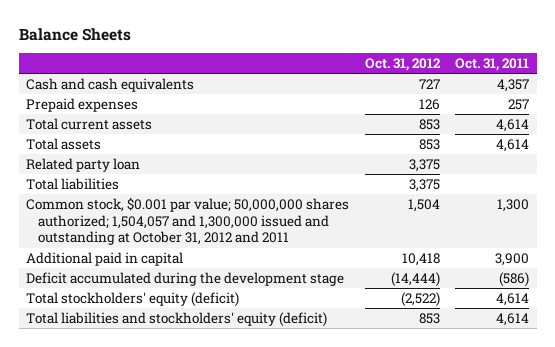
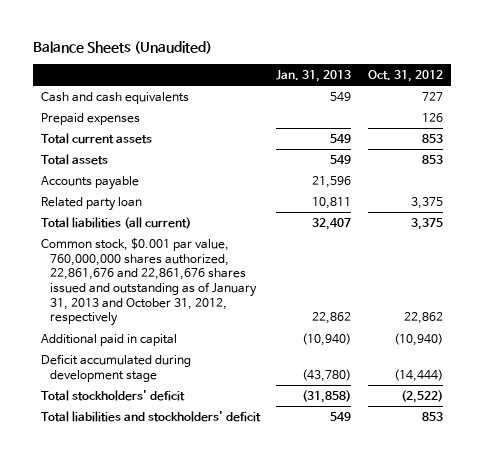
- Balance Sheets
+ Balance Sheets (Unaudited)
- | Oct. 31, 2012 | Oct. 31, 2011
+ | Jan. 31, 2013 | Oct. 31, 2012
+ Accounts payable | 21,596 |
- Total liabilities | 3,375 |
- Common stock, $0.001 par value; 50,000,000 shares authorized; 1,504,057 and 1,300,000 issued and outstanding at October 31, 2012 and 2011 | 1,504 | 1,300
- Additional paid in capital | 10,418 | 3,900
- Deficit accumulated during the development stage | (14,444) | (586)
- Total stockholders' equity (deficit) | (2,522) | 4,614
- Total liabilities and stockholders' equity (deficit) | 853 | 4,614
+ Total liabilities (all current) | 32,407 | 3,375
+ Common stock, $0.001 par value, 760,000,000 shares authorized, 22,861,676 and 22,861,676 shares issued and outstanding as of January 31, 2013 and October 31, 2012, respectively | 22,862 | 22,862
+ Additional paid in capital | (10,940) | (10,940)
+ Deficit accumulated during development stage | (43,780) | (14,444)
+ Total stockholders' deficit | (31,858) | (2,522)
+ Total liabilities and stockholders' deficit | 549 | 853

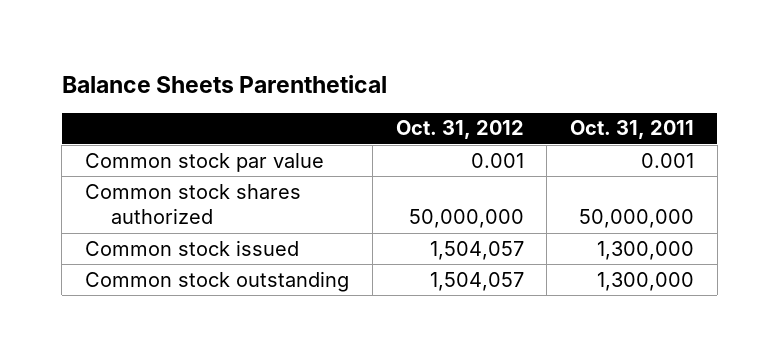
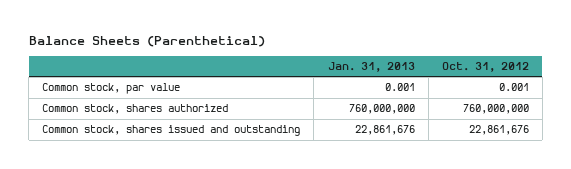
- Balance Sheets Parenthetical
+ Balance Sheets (Parenthetical)
- | Oct. 31, 2012 | Oct. 31, 2011
+ | Jan. 31, 2013 | Oct. 31, 2012
- Common stock par value | 0.001 | 0.001
- Common stock shares authorized | 50,000,000 | 50,000,000
- Common stock issued | 1,504,057 | 1,300,000
- Common stock outstanding | 1,504,057 | 1,300,000
+ Common stock, par value | 0.001 | 0.001
+ Common stock, shares authorized | 760,000,000 | 760,000,000
+ Common stock, shares issued and outstanding | 22,861,676 | 22,861,676

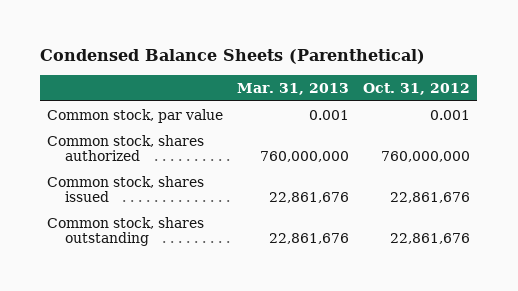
- Balance Sheets (Parenthetical)
+ Condensed Balance Sheets (Parenthetical)
- | Jan. 31, 2013 | Oct. 31, 2012
+ | Mar. 31, 2013 | Oct. 31, 2012
- Common stock, shares issued and outstanding | 22,861,676 | 22,861,676
+ Common stock, shares issued | 22,861,676 | 22,861,676
+ Common stock, shares outstanding | 22,861,676 | 22,861,676

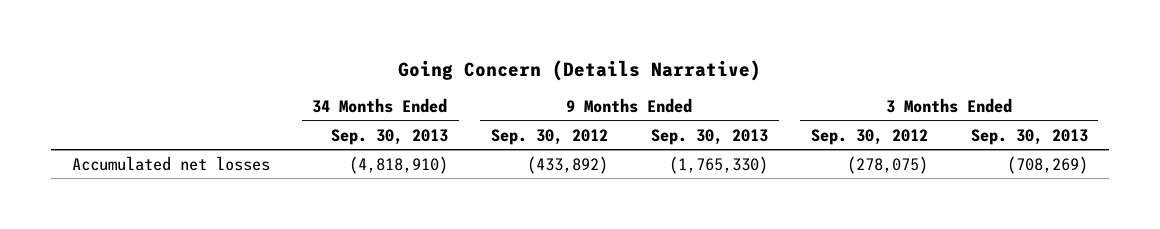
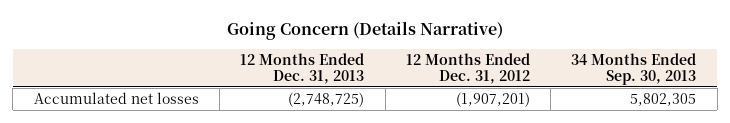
- | 34 Months Ended Sep. 30, 2013 | 9 Months Ended Sep. 30, 2012 | 9 Months Ended Sep. 30, 2013 | 3 Months Ended Sep. 30, 2012 | 3 Months Ended Sep. 30, 2013
+ | 12 Months Ended Dec. 31, 2013 | 12 Months Ended Dec. 31, 2012 | 34 Months Ended Sep. 30, 2013
- Accumulated net losses | (4,818,910) | (433,892) | (1,765,330) | (278,075) | (708,269)
+ Accumulated net losses | (2,748,725) | (1,907,201) | 5,802,305

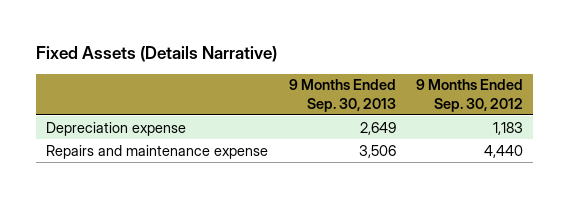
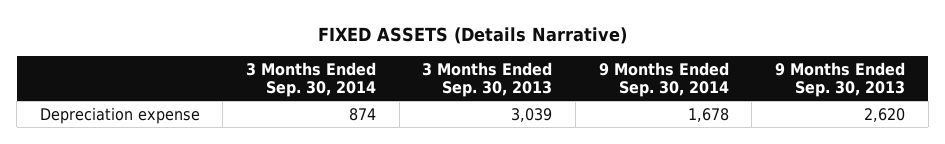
- Fixed Assets (Details Narrative)
+ FIXED ASSETS (Details Narrative)
- | 9 Months Ended Sep. 30, 2013 | 9 Months Ended Sep. 30, 2012
+ | 3 Months Ended Sep. 30, 2014 | 3 Months Ended Sep. 30, 2013 | 9 Months Ended Sep. 30, 2014 | 9 Months Ended Sep. 30, 2013
- Depreciation expense | 2,649 | 1,183
- Repairs and maintenance expense | 3,506 | 4,440
+ Depreciation expense | 874 | 3,039 | 1,678 | 2,620

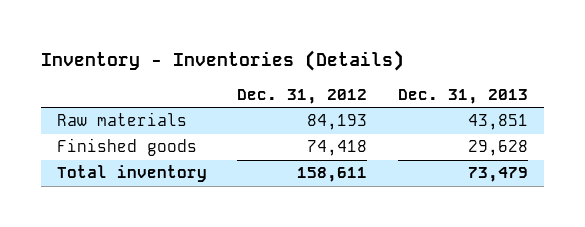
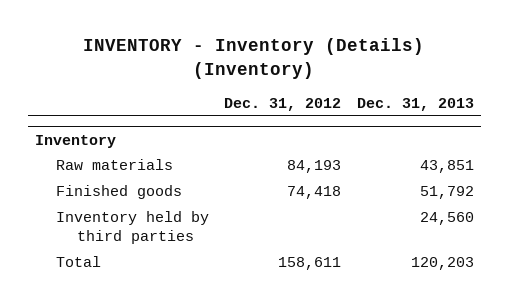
- Inventory - Inventories (Details)
+ INVENTORY - Inventory (Details) (Inventory)
+ Inventory
- Finished goods | 74,418 | 29,628
- Total inventory | 158,611 | 73,479
+ Finished goods | 74,418 | 51,792
+ Inventory held by third parties | | 24,560
+ Total | 158,611 | 120,203

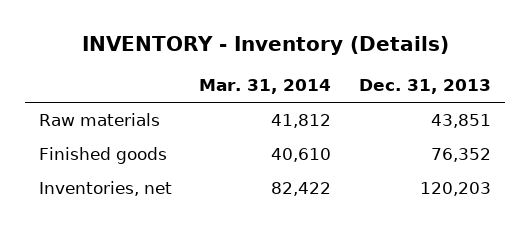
- INVENTORY - Inventory (Details) (Inventory)
+ INVENTORY - Inventory (Details)
- | Dec. 31, 2012 | Dec. 31, 2013
+ | Mar. 31, 2014 | Dec. 31, 2013
- Inventory
- Finished goods | 74,418 | 51,792
- Inventory held by third parties | | 24,560
- Total | 158,611 | 120,203
+ Finished goods | 40,610 | 76,352
+ Inventories, net | 82,422 | 120,203

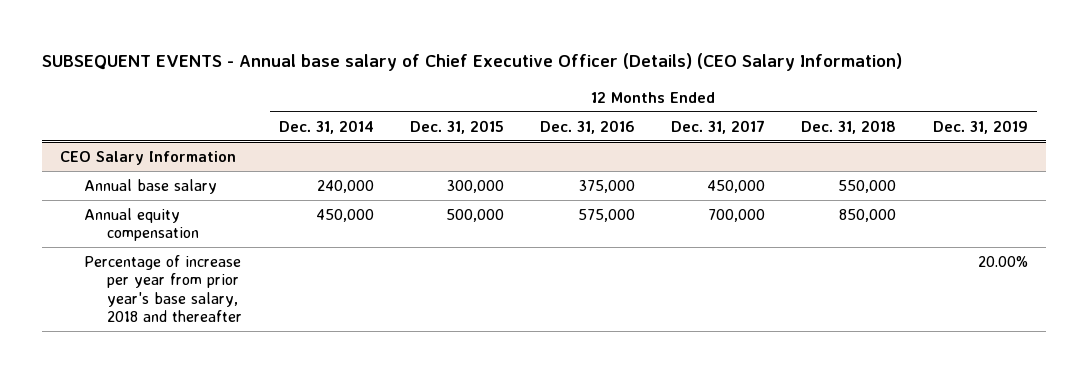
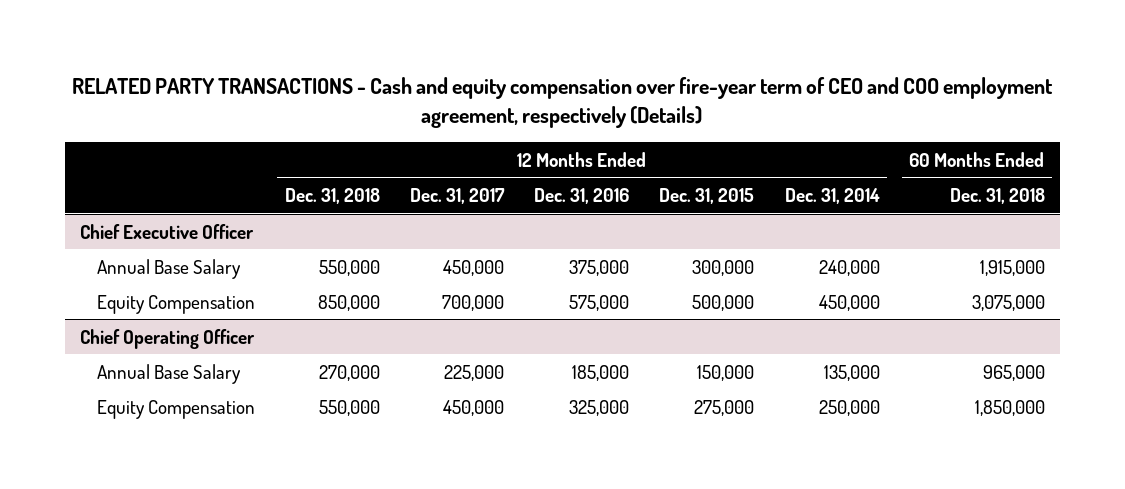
- SUBSEQUENT EVENTS - Annual base salary of Chief Executive Officer (Details) (CEO Salary Information)
+ RELATED PARTY TRANSACTIONS - Cash and equity compensation over fire-year term of CEO and COO employment agreement, respectively (Details)
- | 12 Months Ended Dec. 31, 2014 | 12 Months Ended Dec. 31, 2015 | 12 Months Ended Dec. 31, 2016 | 12 Months Ended Dec. 31, 2017 | 12 Months Ended Dec. 31, 2018 | 12 Months Ended Dec. 31, 2019
+ | 12 Months Ended Dec. 31, 2018 | 12 Months Ended Dec. 31, 2017 | 12 Months Ended Dec. 31, 2016 | 12 Months Ended Dec. 31, 2015 | 12 Months Ended Dec. 31, 2014 | 60 Months Ended Dec. 31, 2018
- CEO Salary Information
- Annual base salary | 240,000 | 300,000 | 375,000 | 450,000 | 550,000 |
- Annual equity compensation | 450,000 | 500,000 | 575,000 | 700,000 | 850,000 |
- Percentage of increase per year from prior year's base salary, 2018 and thereafter | | | | | | 20.00%
+ Chief Executive Officer
+ Annual Base Salary | 550,000 | 450,000 | 375,000 | 300,000 | 240,000 | 1,915,000
+ Equity Compensation | 850,000 | 700,000 | 575,000 | 500,000 | 450,000 | 3,075,000
+ Chief Operating Officer
+ Annual Base Salary | 270,000 | 225,000 | 185,000 | 150,000 | 135,000 | 965,000
+ Equity Compensation | 550,000 | 450,000 | 325,000 | 275,000 | 250,000 | 1,850,000

